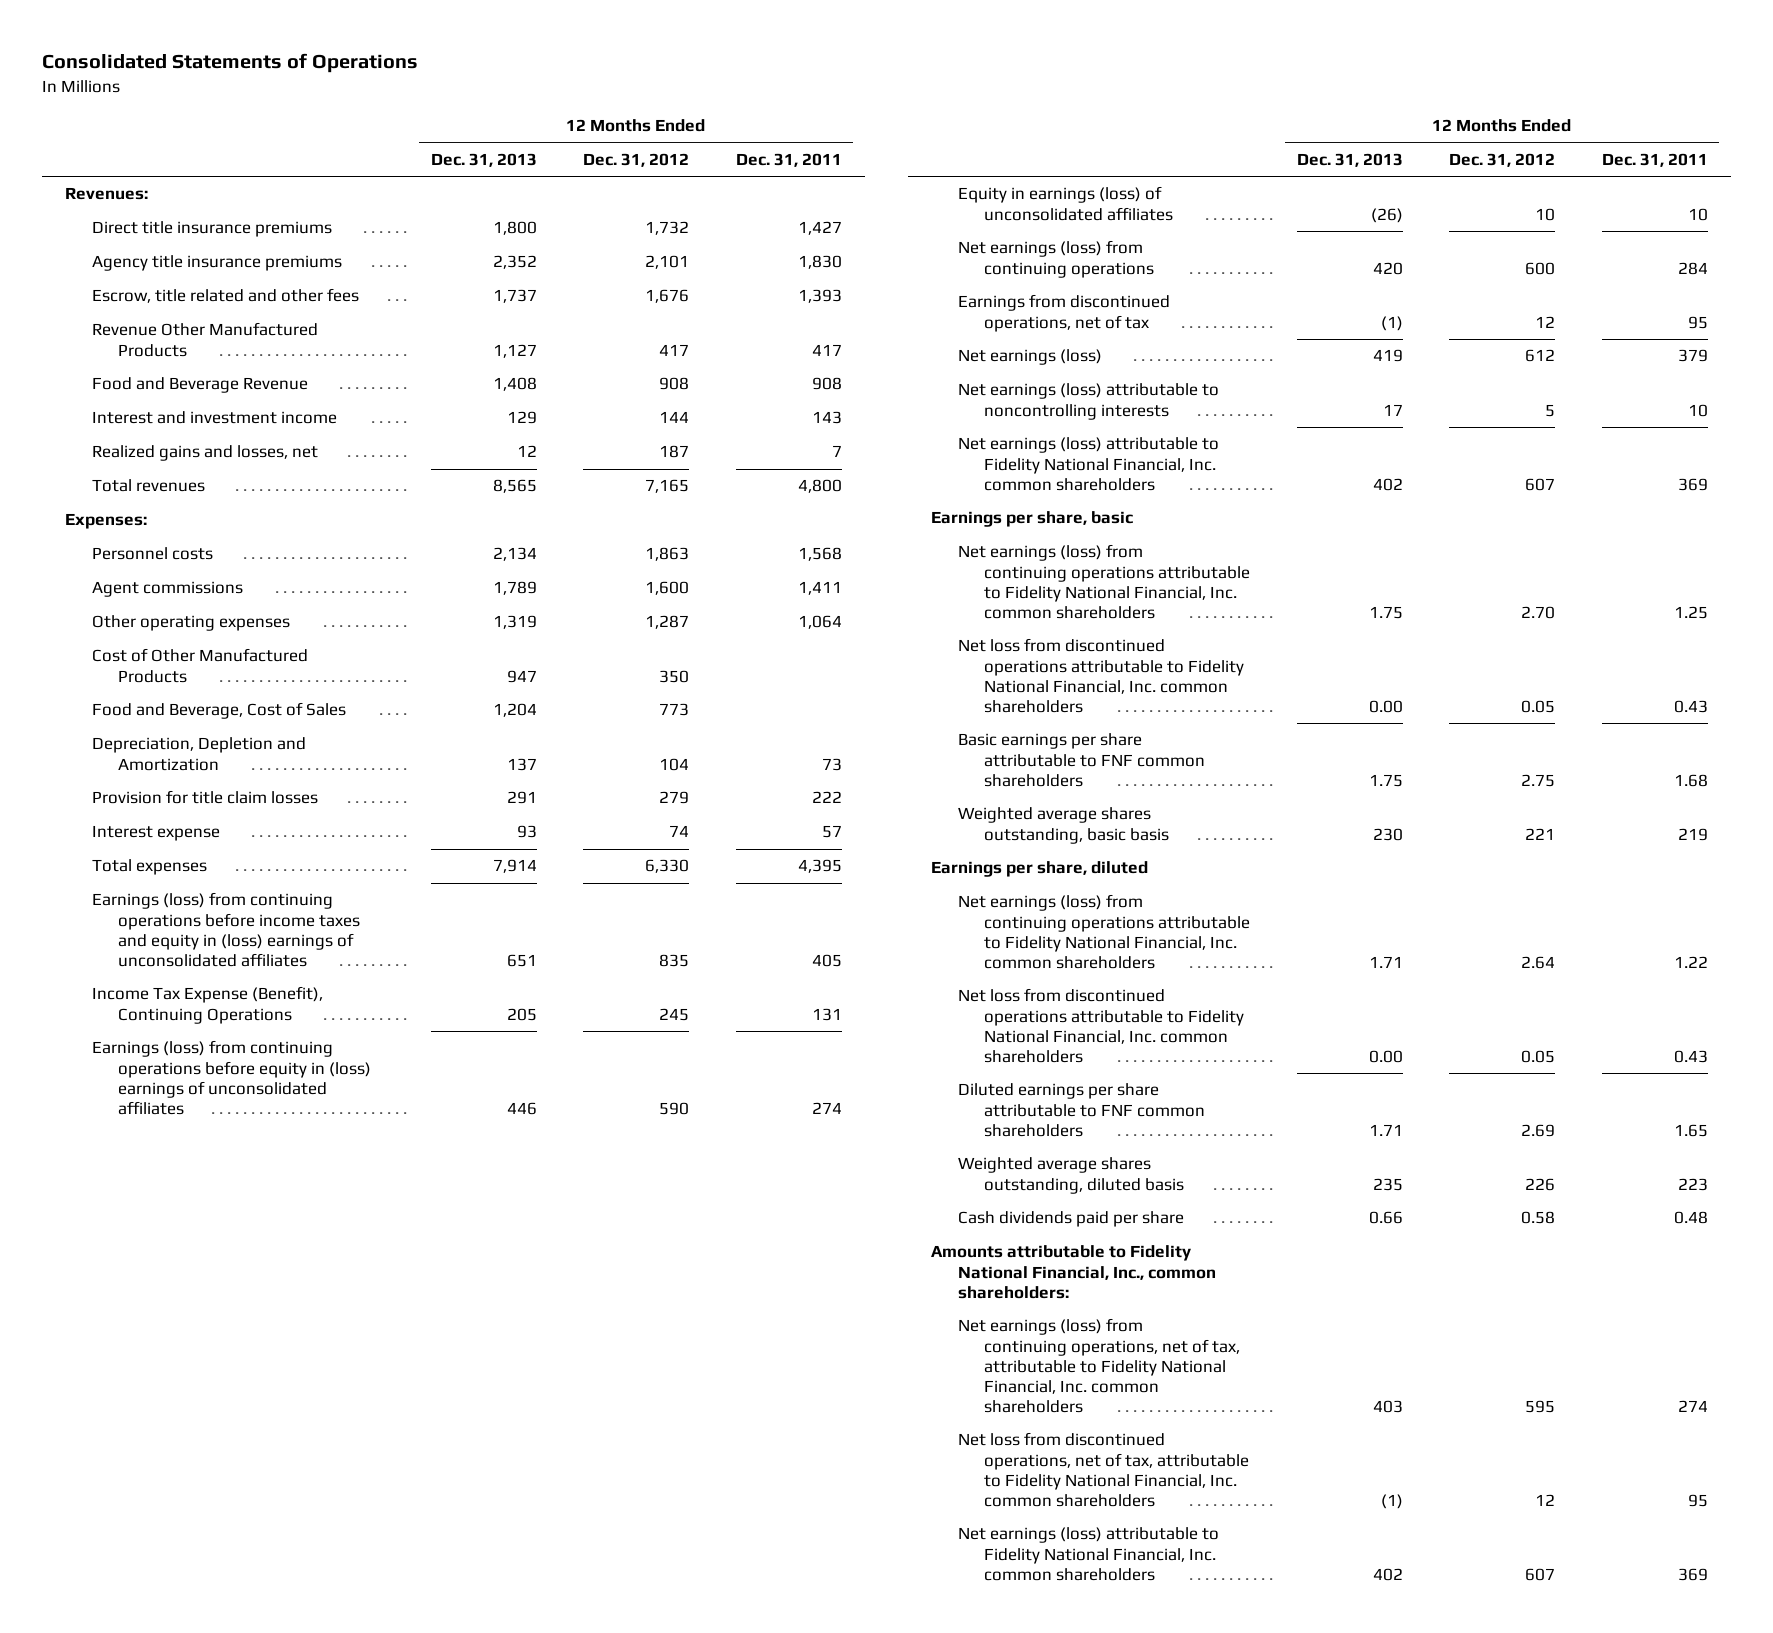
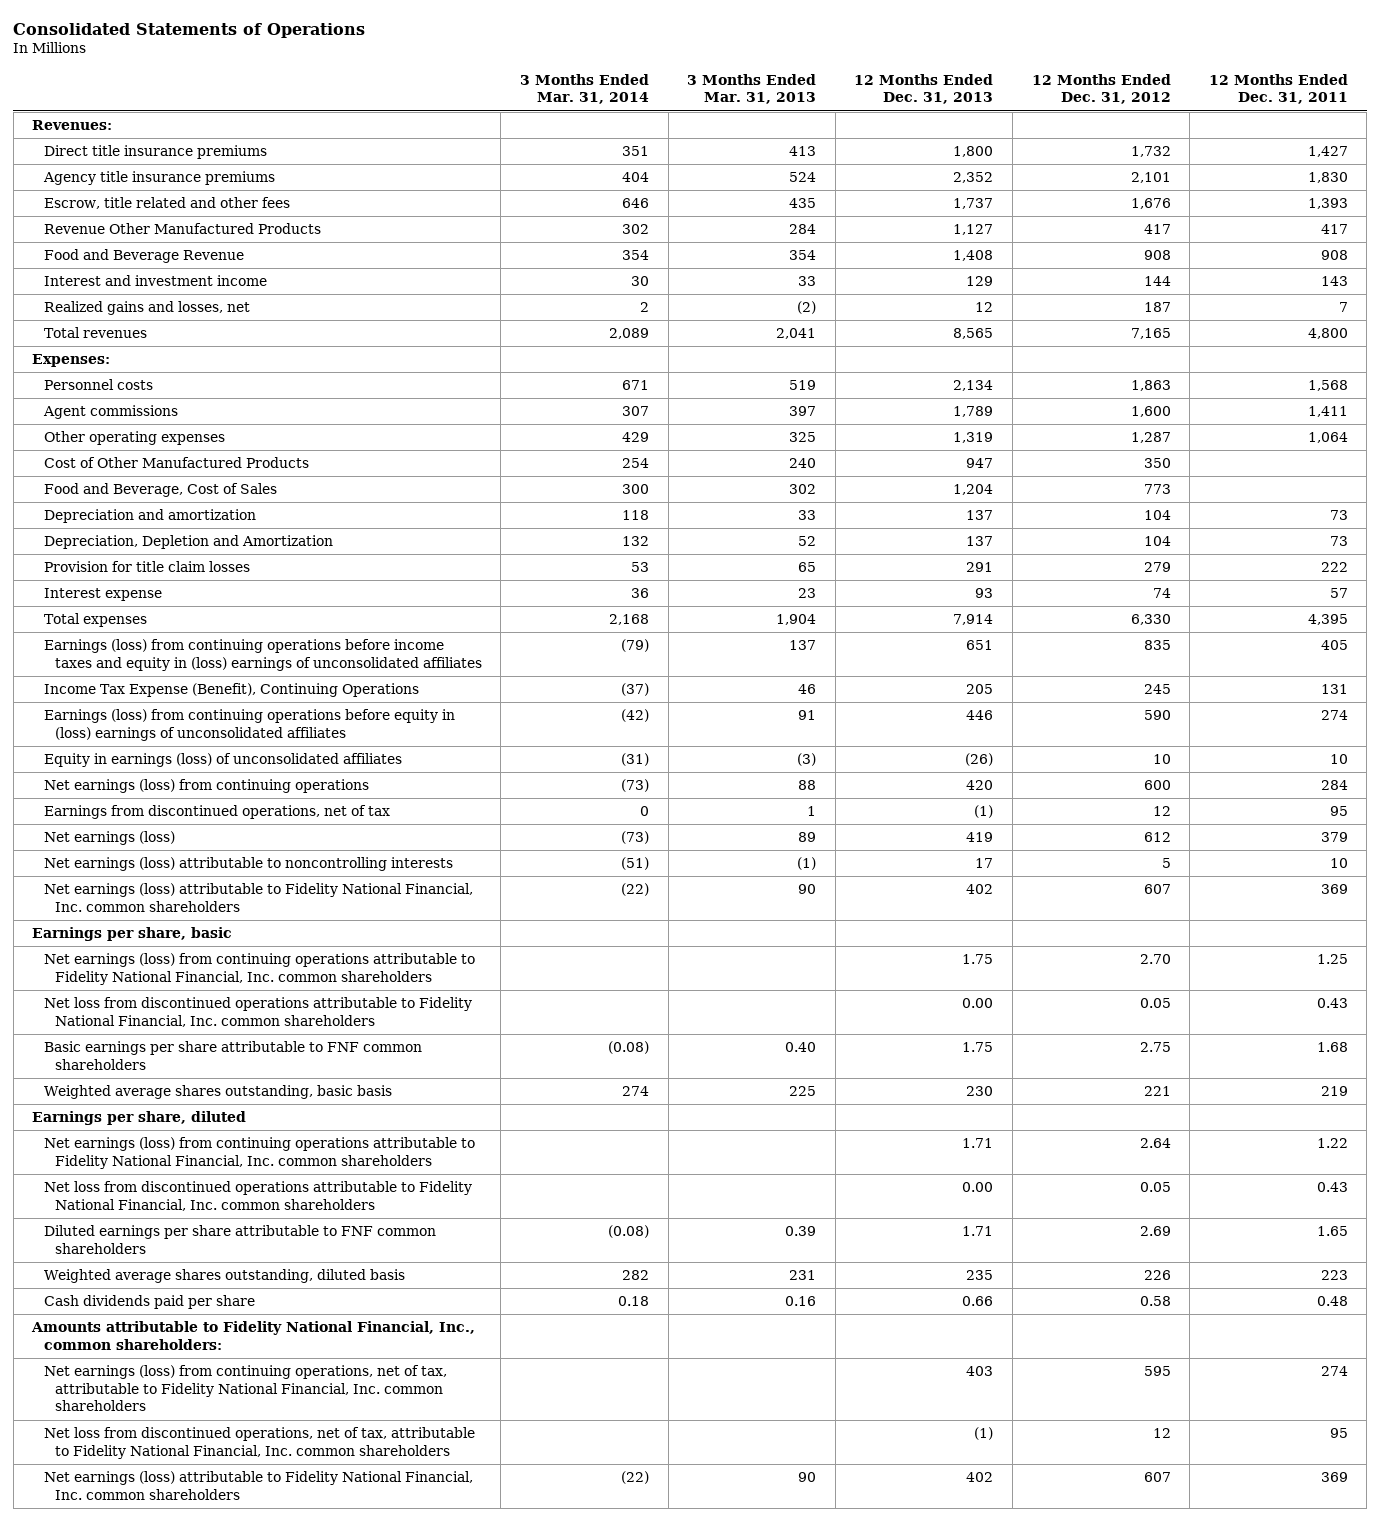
- | 12 Months Ended Dec. 31, 2013 | 12 Months Ended Dec. 31, 2012 | 12 Months Ended Dec. 31, 2011
+ | 3 Months Ended Mar. 31, 2014 | 3 Months Ended Mar. 31, 2013 | 12 Months Ended Dec. 31, 2013 | 12 Months Ended Dec. 31, 2012 | 12 Months Ended Dec. 31, 2011
+ Depreciation and amortization | 118 | 33 | 137 | 104 | 73

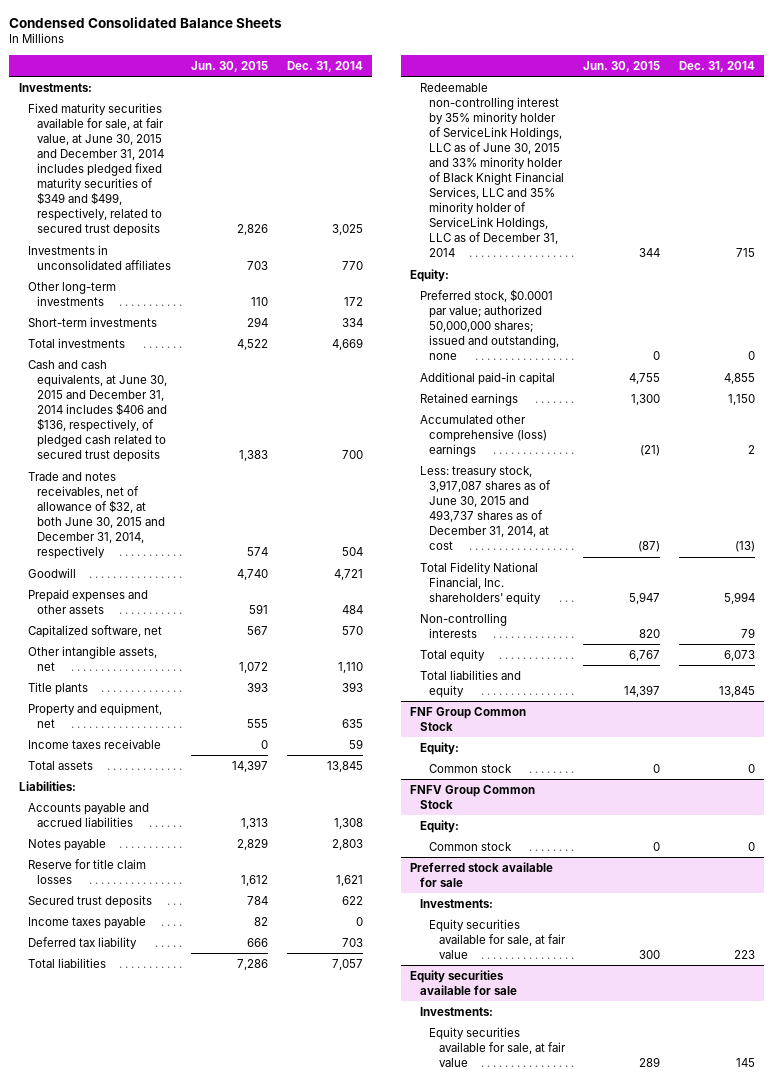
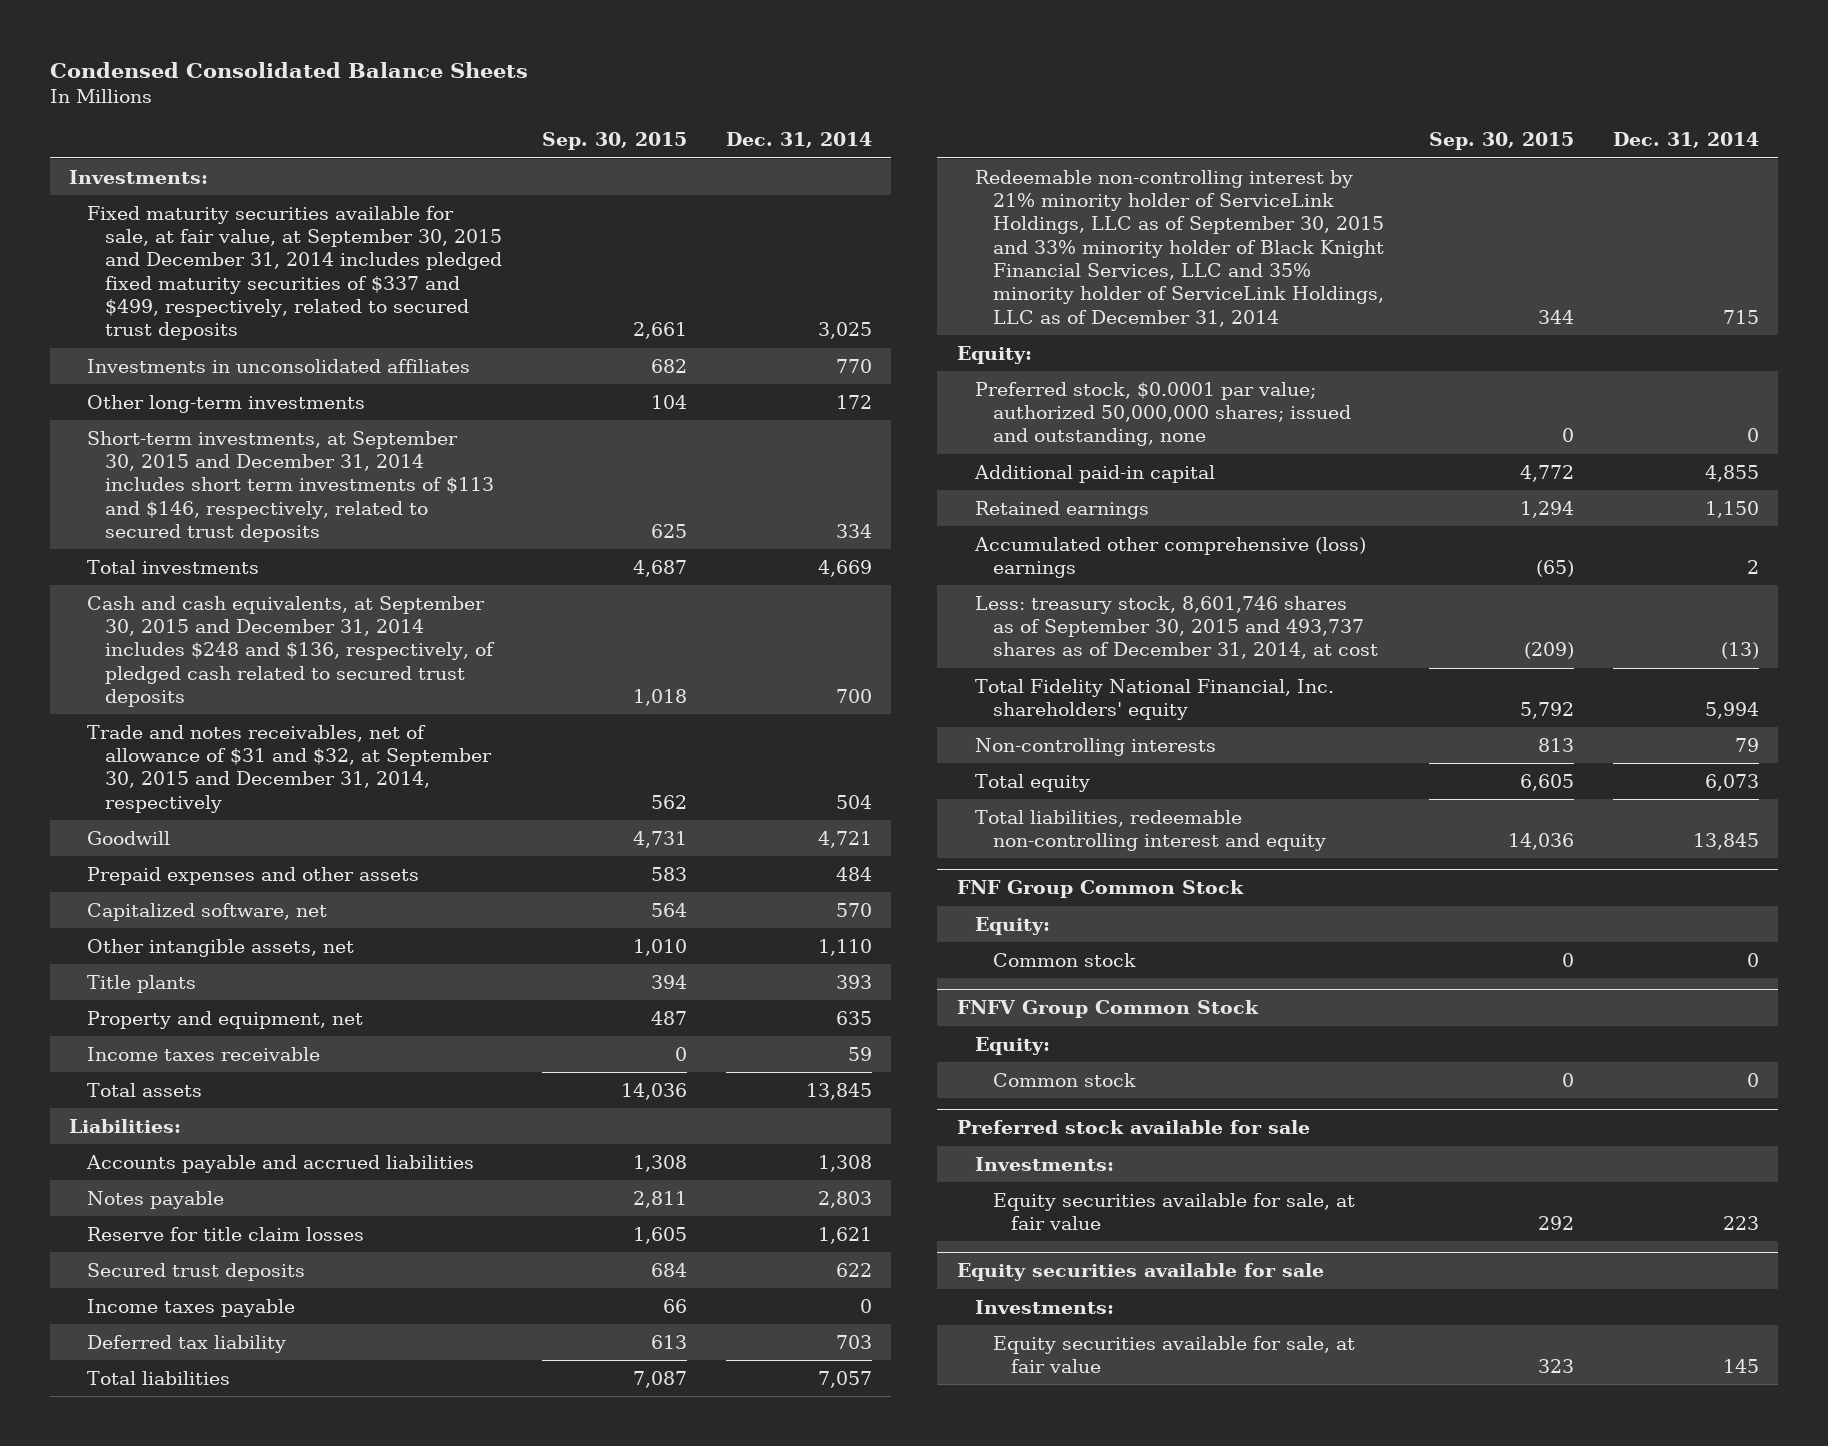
- | Jun. 30, 2015 | Dec. 31, 2014
+ | Sep. 30, 2015 | Dec. 31, 2014
- Fixed maturity securities available for sale, at fair value, at June 30, 2015 and December 31, 2014 includes pledged fixed maturity securities of $349 and $499, respectively, related to secured trust deposits | 2,826 | 3,025
+ Fixed maturity securities available for sale, at fair value, at September 30, 2015 and December 31, 2014 includes pledged fixed maturity securities of $337 and $499, respectively, related to secured trust deposits | 2,661 | 3,025
- Short-term investments | 294 | 334
+ Short-term investments, at September 30, 2015 and December 31, 2014 includes short term investments of $113 and $146, respectively, related to secured trust deposits | 625 | 334
- Cash and cash equivalents, at June 30, 2015 and December 31, 2014 includes $406 and $136, respectively, of pledged cash related to secured trust deposits | 1,383 | 700
- Trade and notes receivables, net of allowance of $32, at both June 30, 2015 and December 31, 2014, respectively | 574 | 504
+ Cash and cash equivalents, at September 30, 2015 and December 31, 2014 includes $248 and $136, respectively, of pledged cash related to secured trust deposits | 1,018 | 700
+ Trade and notes receivables, net of allowance of $31 and $32, at September 30, 2015 and December 31, 2014, respectively | 562 | 504
- Redeemable non-controlling interest by 35% minority holder of ServiceLink Holdings, LLC as of June 30, 2015 and 33% minority holder of Black Knight Financial Services, LLC and 35% minority holder of ServiceLink Holdings, LLC as of December 31, 2014 | 344 | 715
+ Redeemable non-controlling interest by 21% minority holder of ServiceLink Holdings, LLC as of September 30, 2015 and 33% minority holder of Black Knight Financial Services, LLC and 35% minority holder of ServiceLink Holdings, LLC as of December 31, 2014 | 344 | 715
- Less: treasury stock, 3,917,087 shares as of June 30, 2015 and 493,737 shares as of December 31, 2014, at cost | (87) | (13)
+ Less: treasury stock, 8,601,746 shares as of September 30, 2015 and 493,737 shares as of December 31, 2014, at cost | (209) | (13)
- Total liabilities and equity | 14,397 | 13,845
+ Total liabilities, redeemable non-controlling interest and equity | 14,036 | 13,845

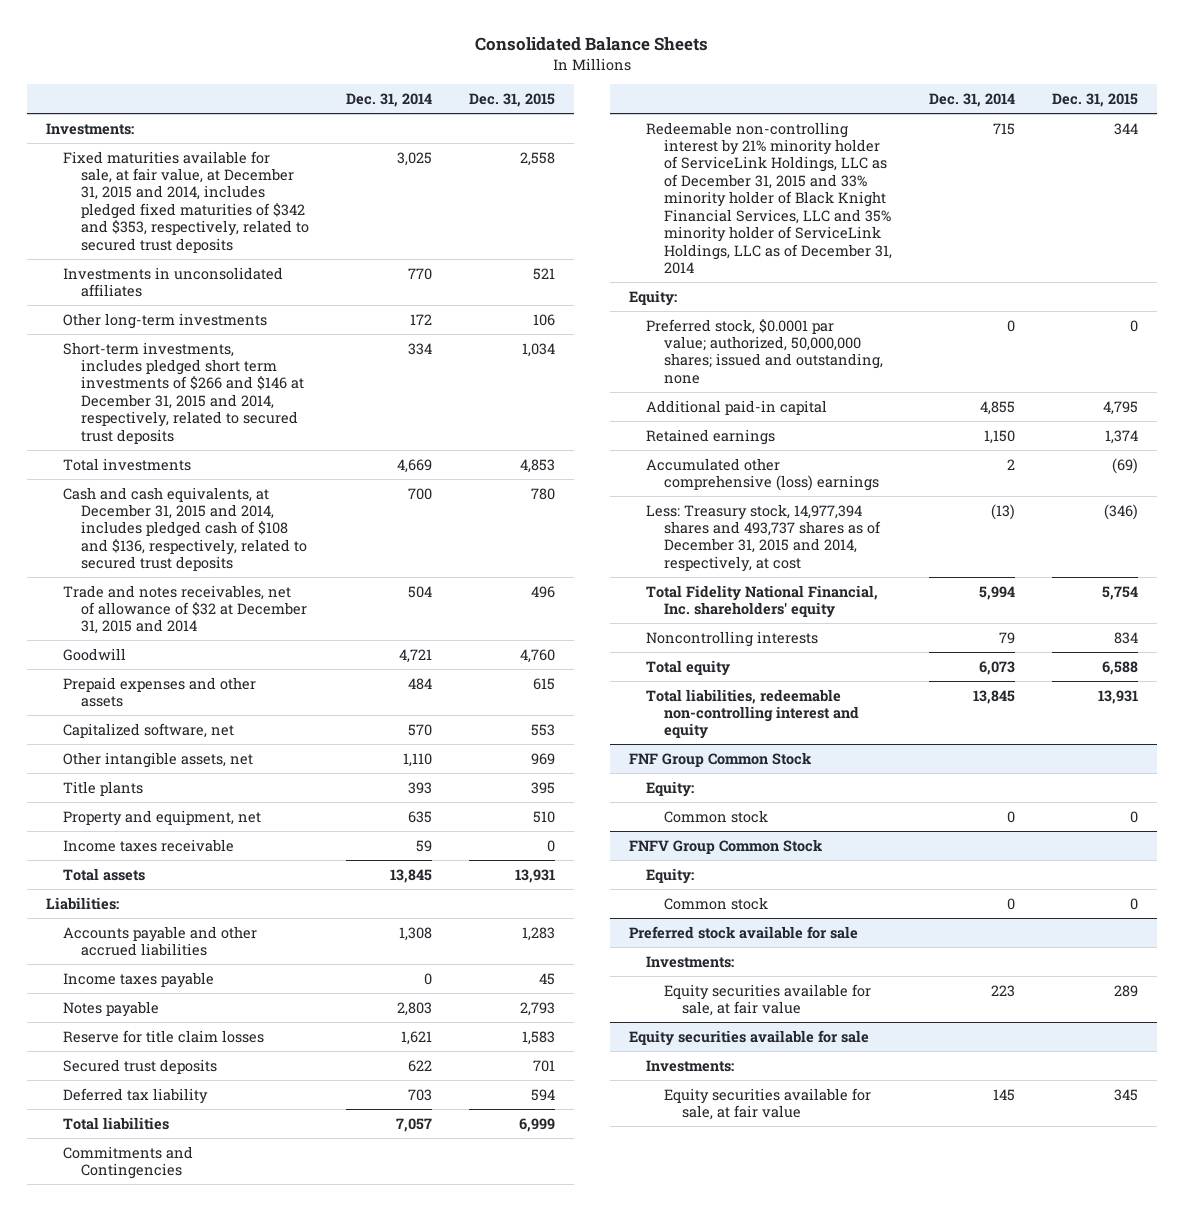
- Condensed Consolidated Balance Sheets
+ Consolidated Balance Sheets
- | Sep. 30, 2015 | Dec. 31, 2014
+ | Dec. 31, 2014 | Dec. 31, 2015
- Fixed maturity securities available for sale, at fair value, at September 30, 2015 and December 31, 2014 includes pledged fixed maturity securities of $337 and $499, respectively, related to secured trust deposits | 2,661 | 3,025
+ Fixed maturities available for sale, at fair value, at December 31, 2015 and 2014, includes pledged fixed maturities of $342 and $353, respectively, related to secured trust deposits | 3,025 | 2,558
- Short-term investments, at September 30, 2015 and December 31, 2014 includes short term investments of $113 and $146, respectively, related to secured trust deposits | 625 | 334
+ Short-term investments, includes pledged short term investments of $266 and $146 at December 31, 2015 and 2014, respectively, related to secured trust deposits | 334 | 1,034
- Cash and cash equivalents, at September 30, 2015 and December 31, 2014 includes $248 and $136, respectively, of pledged cash related to secured trust deposits | 1,018 | 700
- Trade and notes receivables, net of allowance of $31 and $32, at September 30, 2015 and December 31, 2014, respectively | 562 | 504
+ Cash and cash equivalents, at December 31, 2015 and 2014, includes pledged cash of $108 and $136, respectively, related to secured trust deposits | 700 | 780
+ Trade and notes receivables, net of allowance of $32 at December 31, 2015 and 2014 | 504 | 496
- Accounts payable and accrued liabilities | 1,308 | 1,308
+ Accounts payable and other accrued liabilities | 1,308 | 1,283
moved up: Income taxes payable | 0 | 45
- Redeemable non-controlling interest by 21% minority holder of ServiceLink Holdings, LLC as of September 30, 2015 and 33% minority holder of Black Knight Financial Services, LLC and 35% minority holder of ServiceLink Holdings, LLC as of December 31, 2014 | 344 | 715
+ Commitments and Contingencies
+ Redeemable non-controlling interest by 21% minority holder of ServiceLink Holdings, LLC as of December 31, 2015 and 33% minority holder of Black Knight Financial Services, LLC and 35% minority holder of ServiceLink Holdings, LLC as of December 31, 2014 | 715 | 344
- Preferred stock, $0.0001 par value; authorized 50,000,000 shares; issued and outstanding, none | 0 | 0
+ Preferred stock, $0.0001 par value; authorized, 50,000,000 shares; issued and outstanding, none | 0 | 0
- Less: treasury stock, 8,601,746 shares as of September 30, 2015 and 493,737 shares as of December 31, 2014, at cost | (209) | (13)
+ Less: Treasury stock, 14,977,394 shares and 493,737 shares as of December 31, 2015 and 2014, respectively, at cost | (13) | (346)
- Non-controlling interests | 813 | 79
+ Noncontrolling interests | 79 | 834

